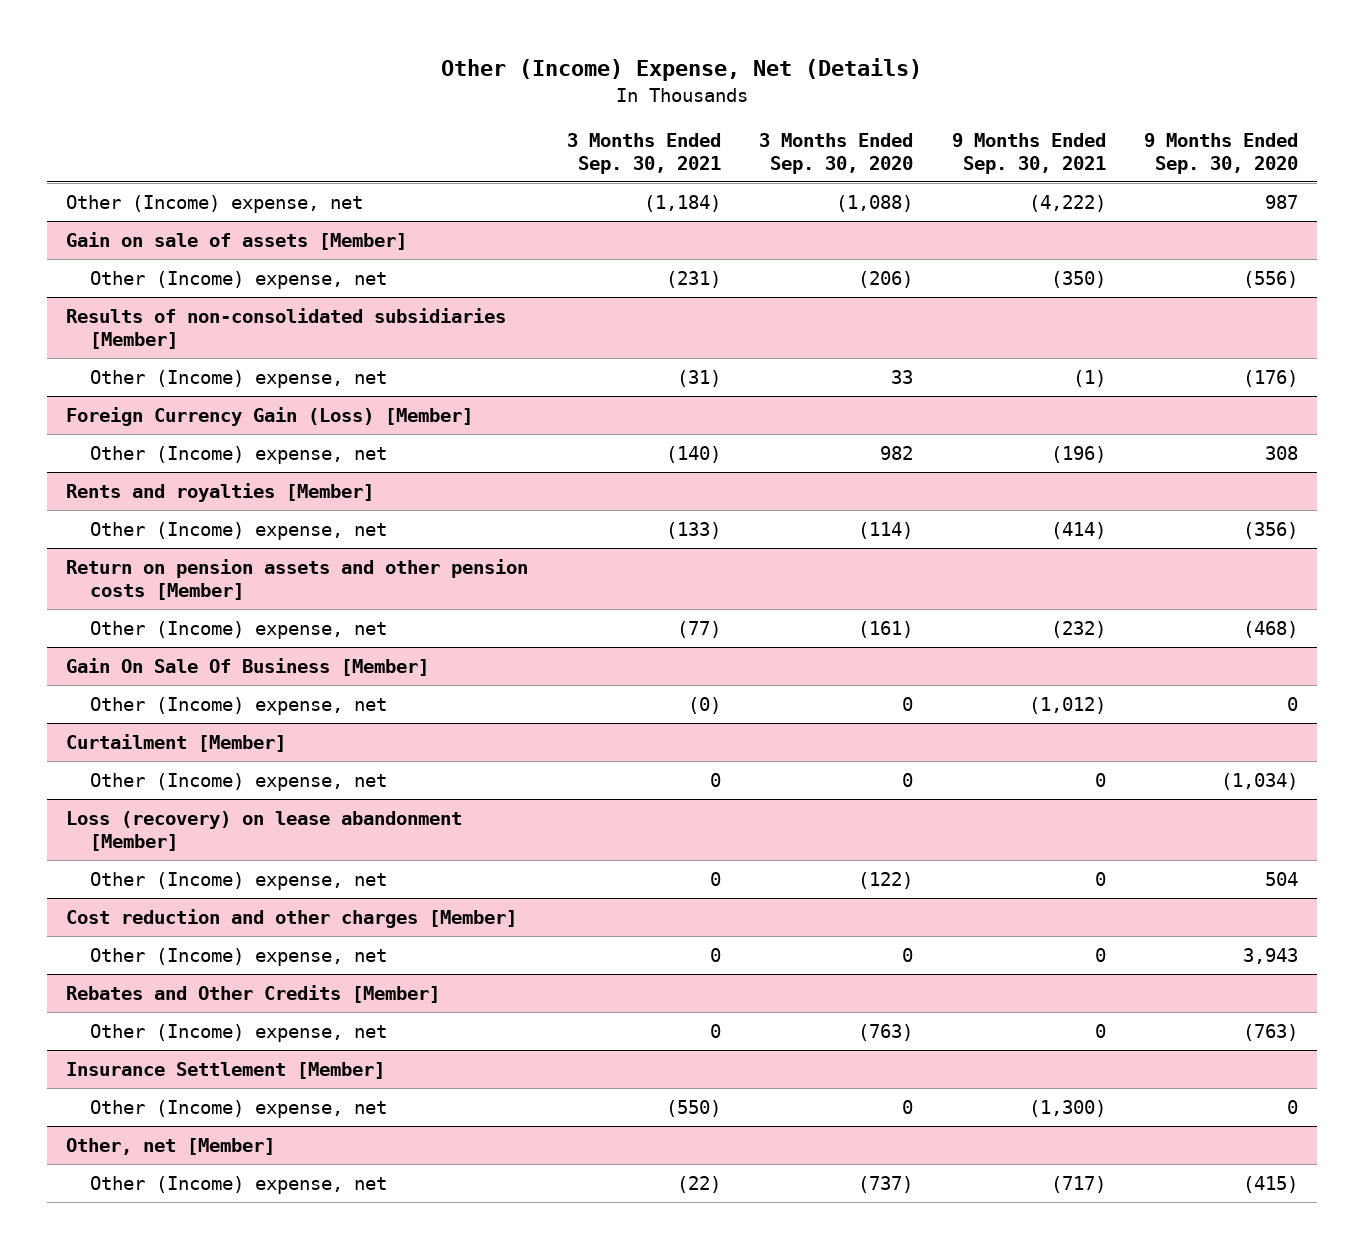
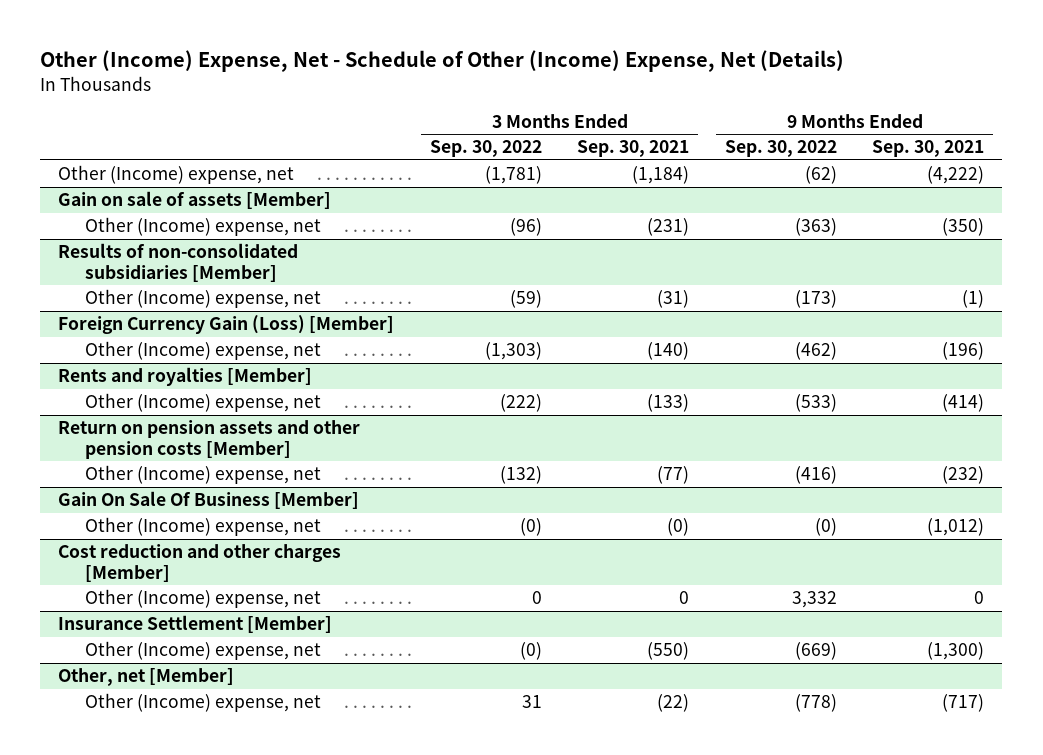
- Other (Income) Expense, Net (Details)
+ Other (Income) Expense, Net - Schedule of Other (Income) Expense, Net (Details)
- | 3 Months Ended Sep. 30, 2021 | 3 Months Ended Sep. 30, 2020 | 9 Months Ended Sep. 30, 2021 | 9 Months Ended Sep. 30, 2020
+ | 3 Months Ended Sep. 30, 2022 | 3 Months Ended Sep. 30, 2021 | 9 Months Ended Sep. 30, 2022 | 9 Months Ended Sep. 30, 2021
- Curtailment [Member]
- Other (Income) expense, net | 0 | 0 | 0 | (1,034)
- Loss (recovery) on lease abandonment [Member]
- Other (Income) expense, net | 0 | (122) | 0 | 504
- Rebates and Other Credits [Member]
- Other (Income) expense, net | 0 | (763) | 0 | (763)

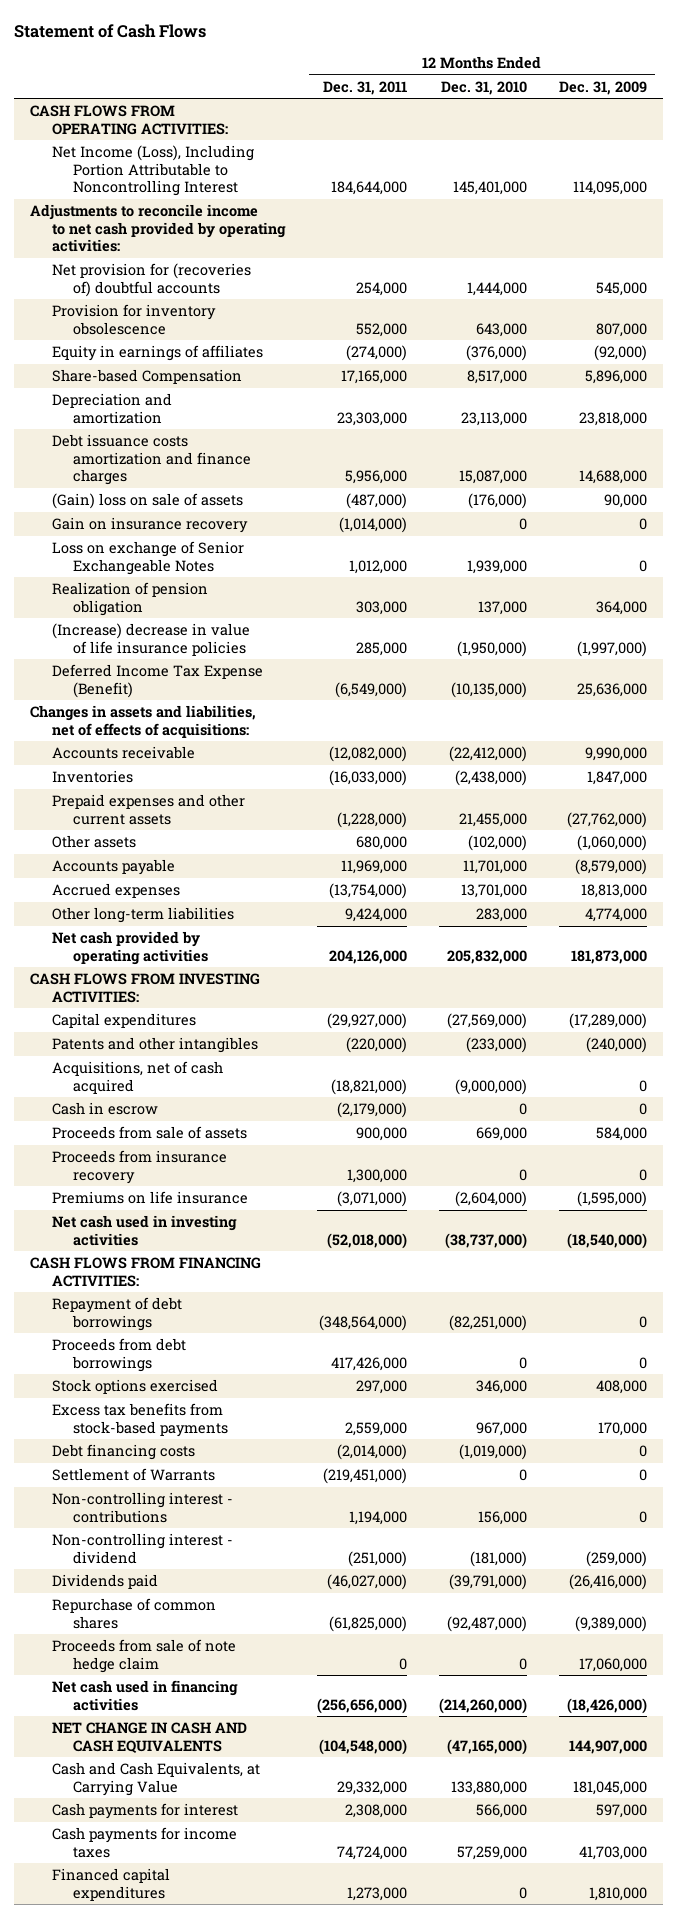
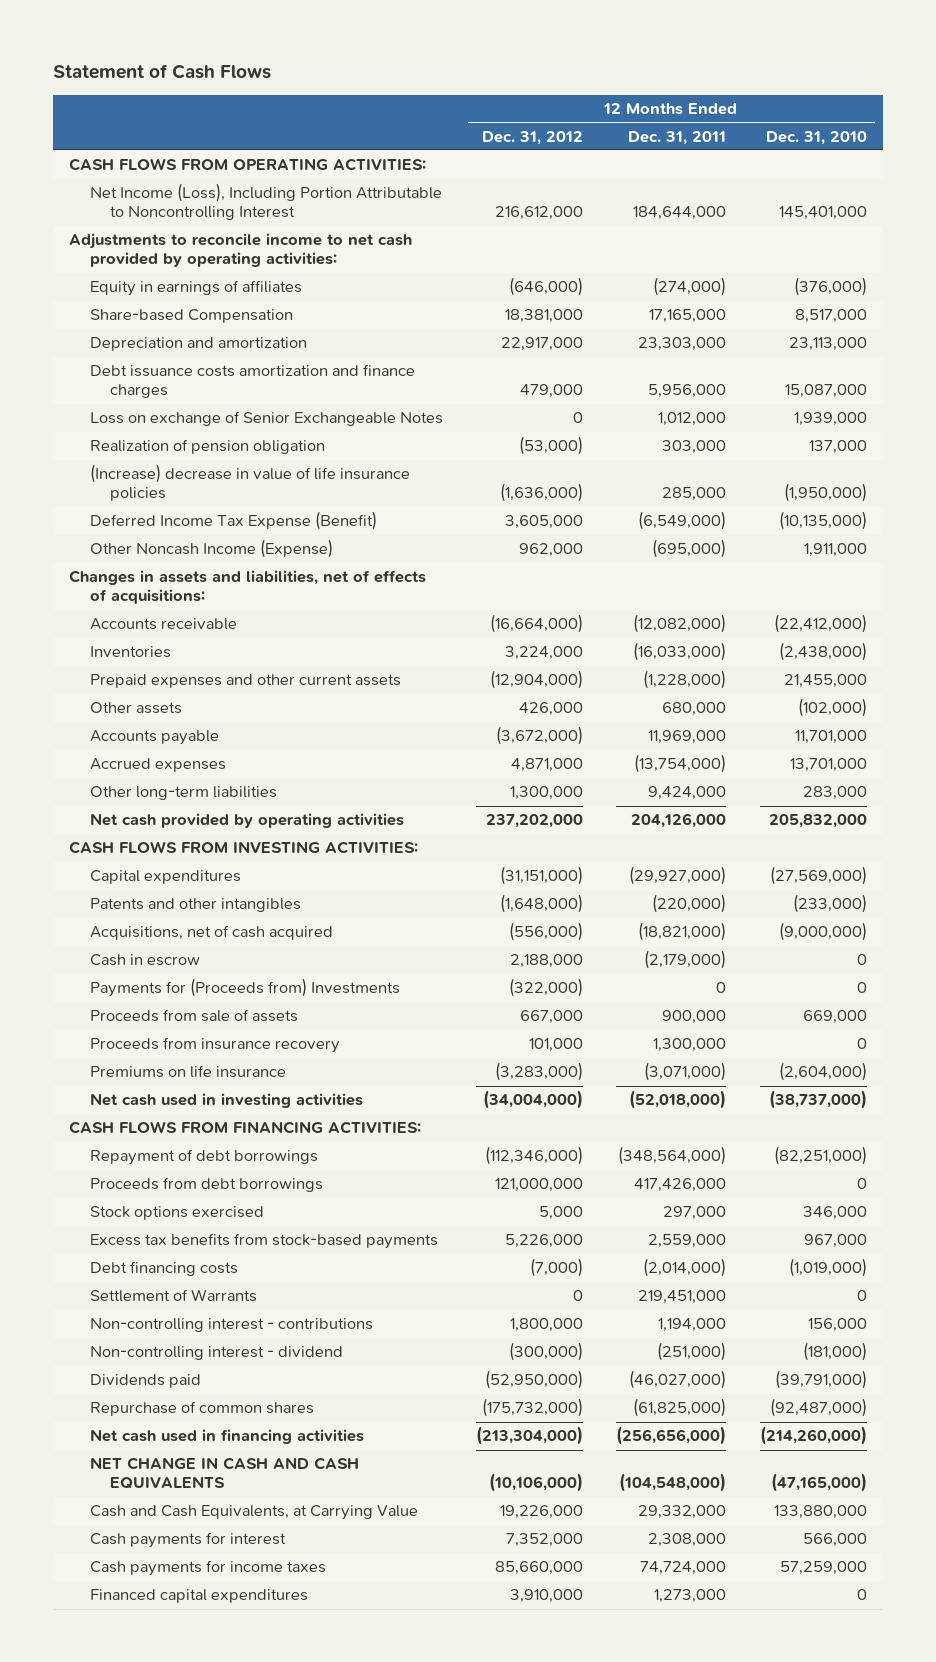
- | 12 Months Ended Dec. 31, 2011 | 12 Months Ended Dec. 31, 2010 | 12 Months Ended Dec. 31, 2009
+ | 12 Months Ended Dec. 31, 2012 | 12 Months Ended Dec. 31, 2011 | 12 Months Ended Dec. 31, 2010
- Net provision for (recoveries of) doubtful accounts | 254,000 | 1,444,000 | 545,000
- Provision for inventory obsolescence | 552,000 | 643,000 | 807,000
- (Gain) loss on sale of assets | (487,000) | (176,000) | 90,000
- Gain on insurance recovery | (1,014,000) | 0 | 0
+ Other Noncash Income (Expense) | 962,000 | (695,000) | 1,911,000
+ Payments for (Proceeds from) Investments | (322,000) | 0 | 0
- Settlement of Warrants | (219,451,000) | 0 | 0
+ Settlement of Warrants | 0 | 219,451,000 | 0
- Proceeds from sale of note hedge claim | 0 | 0 | 17,060,000

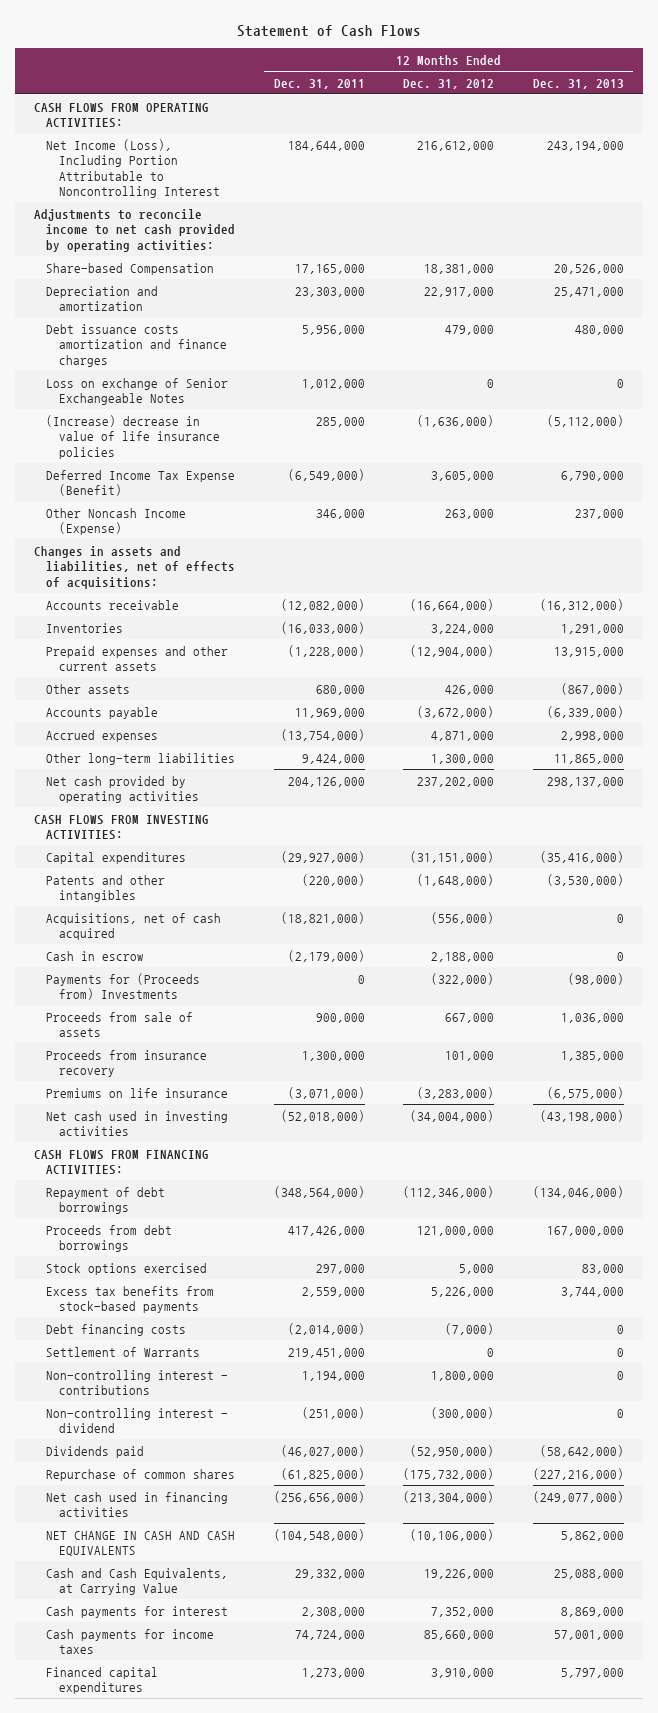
- | 12 Months Ended Dec. 31, 2012 | 12 Months Ended Dec. 31, 2011 | 12 Months Ended Dec. 31, 2010
+ | 12 Months Ended Dec. 31, 2011 | 12 Months Ended Dec. 31, 2012 | 12 Months Ended Dec. 31, 2013
- Equity in earnings of affiliates | (646,000) | (274,000) | (376,000)
- Realization of pension obligation | (53,000) | 303,000 | 137,000
- Other Noncash Income (Expense) | 962,000 | (695,000) | 1,911,000
+ Other Noncash Income (Expense) | 346,000 | 263,000 | 237,000

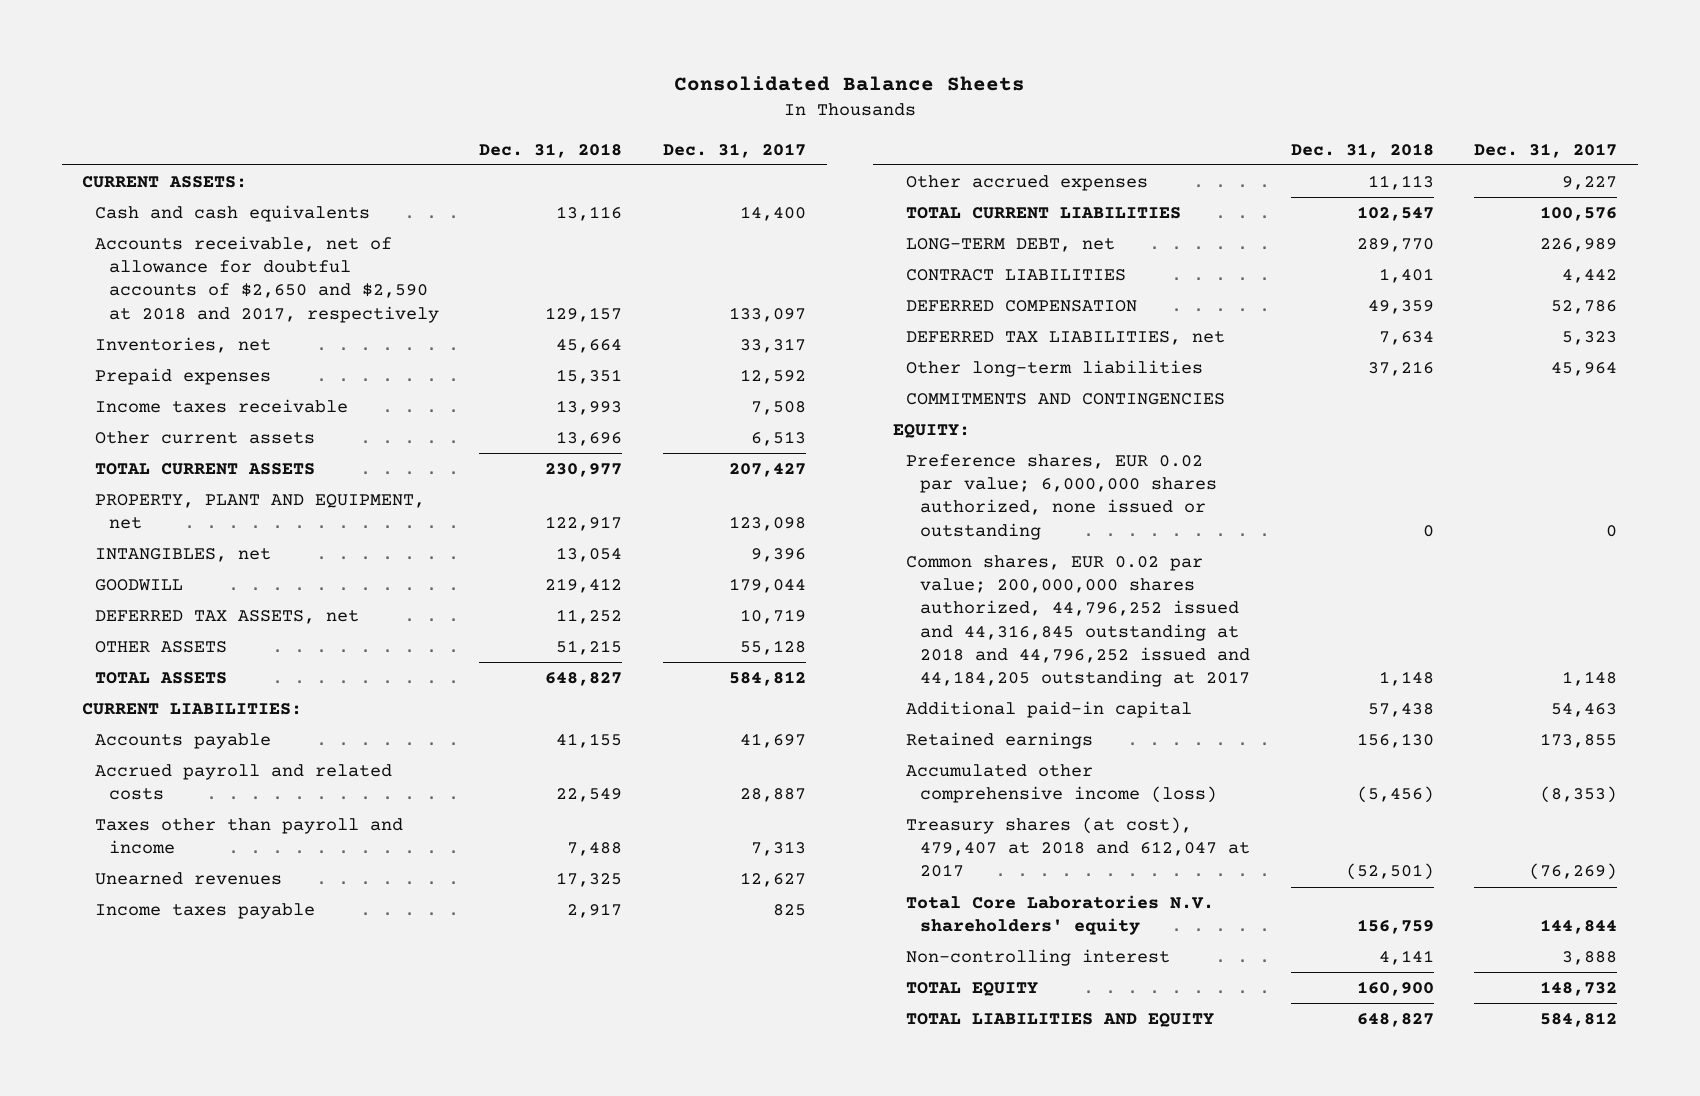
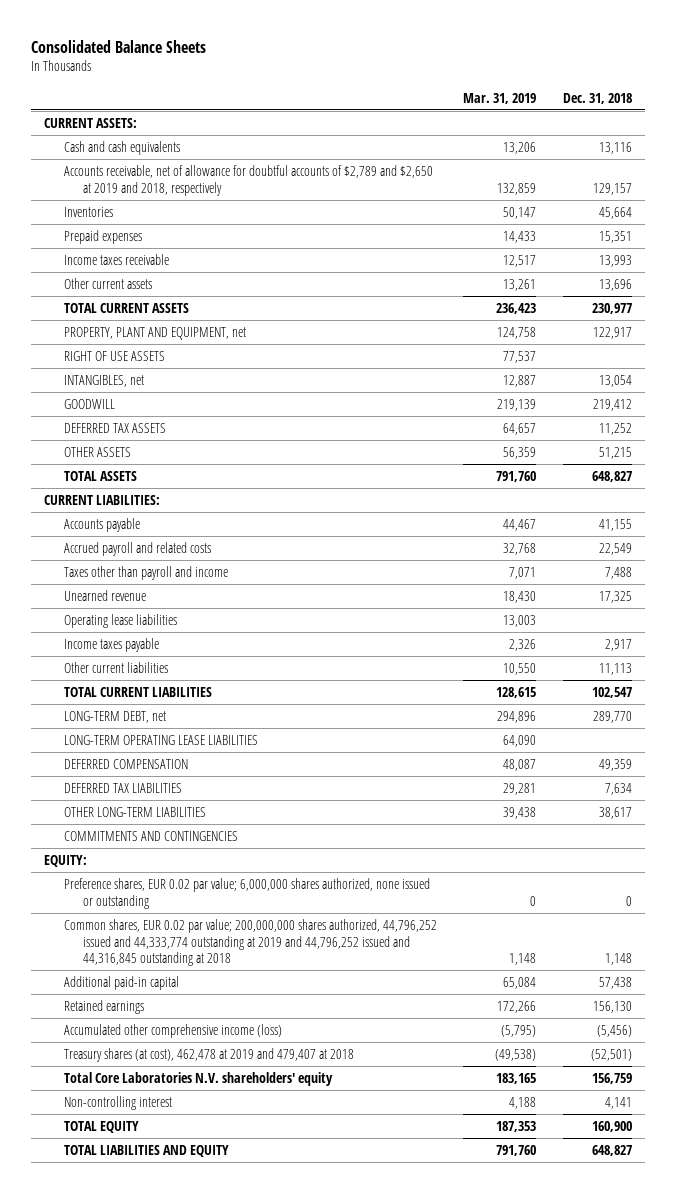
- | Dec. 31, 2018 | Dec. 31, 2017
+ | Mar. 31, 2019 | Dec. 31, 2018
- Accounts receivable, net of allowance for doubtful accounts of $2,650 and $2,590 at 2018 and 2017, respectively | 129,157 | 133,097
- Inventories, net | 45,664 | 33,317
+ Accounts receivable, net of allowance for doubtful accounts of $2,789 and $2,650 at 2019 and 2018, respectively | 132,859 | 129,157
+ Inventories | 50,147 | 45,664
+ RIGHT OF USE ASSETS | 77,537 |
- DEFERRED TAX ASSETS, net | 11,252 | 10,719
+ DEFERRED TAX ASSETS | 64,657 | 11,252
- Unearned revenues | 17,325 | 12,627
+ Unearned revenue | 18,430 | 17,325
+ Operating lease liabilities | 13,003 |
- Other accrued expenses | 11,113 | 9,227
+ Other current liabilities | 10,550 | 11,113
- CONTRACT LIABILITIES | 1,401 | 4,442
+ LONG-TERM OPERATING LEASE LIABILITIES | 64,090 |
- DEFERRED TAX LIABILITIES, net | 7,634 | 5,323
- Other long-term liabilities | 37,216 | 45,964
+ DEFERRED TAX LIABILITIES | 29,281 | 7,634
+ OTHER LONG-TERM LIABILITIES | 39,438 | 38,617
- Common shares, EUR 0.02 par value; 200,000,000 shares authorized, 44,796,252 issued and 44,316,845 outstanding at 2018 and 44,796,252 issued and 44,184,205 outstanding at 2017 | 1,148 | 1,148
+ Common shares, EUR 0.02 par value; 200,000,000 shares authorized, 44,796,252 issued and 44,333,774 outstanding at 2019 and 44,796,252 issued and 44,316,845 outstanding at 2018 | 1,148 | 1,148
- Treasury shares (at cost), 479,407 at 2018 and 612,047 at 2017 | (52,501) | (76,269)
+ Treasury shares (at cost), 462,478 at 2019 and 479,407 at 2018 | (49,538) | (52,501)

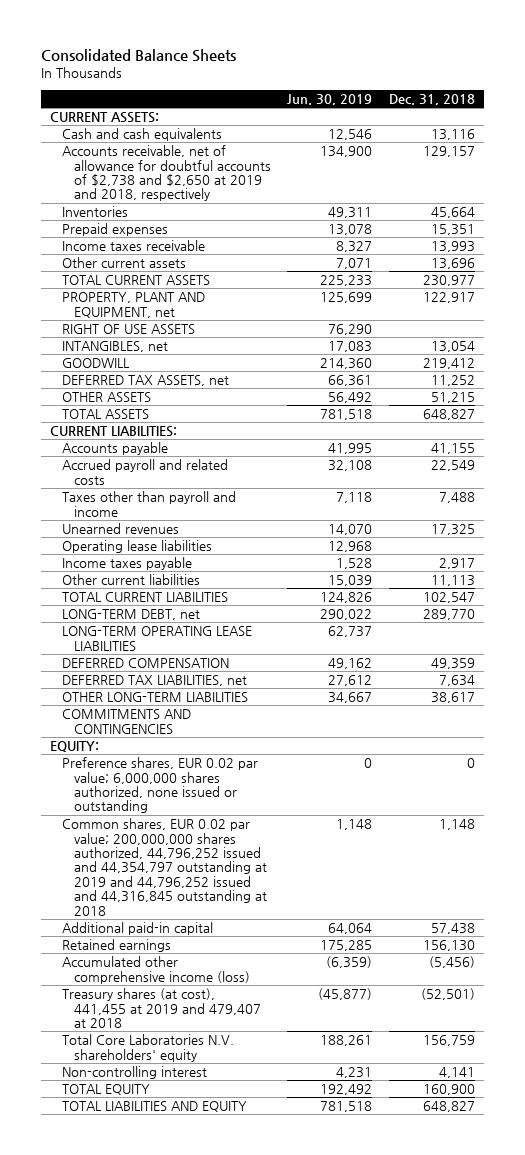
- | Mar. 31, 2019 | Dec. 31, 2018
+ | Jun. 30, 2019 | Dec. 31, 2018
- Accounts receivable, net of allowance for doubtful accounts of $2,789 and $2,650 at 2019 and 2018, respectively | 132,859 | 129,157
+ Accounts receivable, net of allowance for doubtful accounts of $2,738 and $2,650 at 2019 and 2018, respectively | 134,900 | 129,157
- DEFERRED TAX ASSETS | 64,657 | 11,252
+ DEFERRED TAX ASSETS, net | 66,361 | 11,252
- Unearned revenue | 18,430 | 17,325
+ Unearned revenues | 14,070 | 17,325
- DEFERRED TAX LIABILITIES | 29,281 | 7,634
+ DEFERRED TAX LIABILITIES, net | 27,612 | 7,634
- Common shares, EUR 0.02 par value; 200,000,000 shares authorized, 44,796,252 issued and 44,333,774 outstanding at 2019 and 44,796,252 issued and 44,316,845 outstanding at 2018 | 1,148 | 1,148
+ Common shares, EUR 0.02 par value; 200,000,000 shares authorized, 44,796,252 issued and 44,354,797 outstanding at 2019 and 44,796,252 issued and 44,316,845 outstanding at 2018 | 1,148 | 1,148
- Treasury shares (at cost), 462,478 at 2019 and 479,407 at 2018 | (49,538) | (52,501)
+ Treasury shares (at cost), 441,455 at 2019 and 479,407 at 2018 | (45,877) | (52,501)

